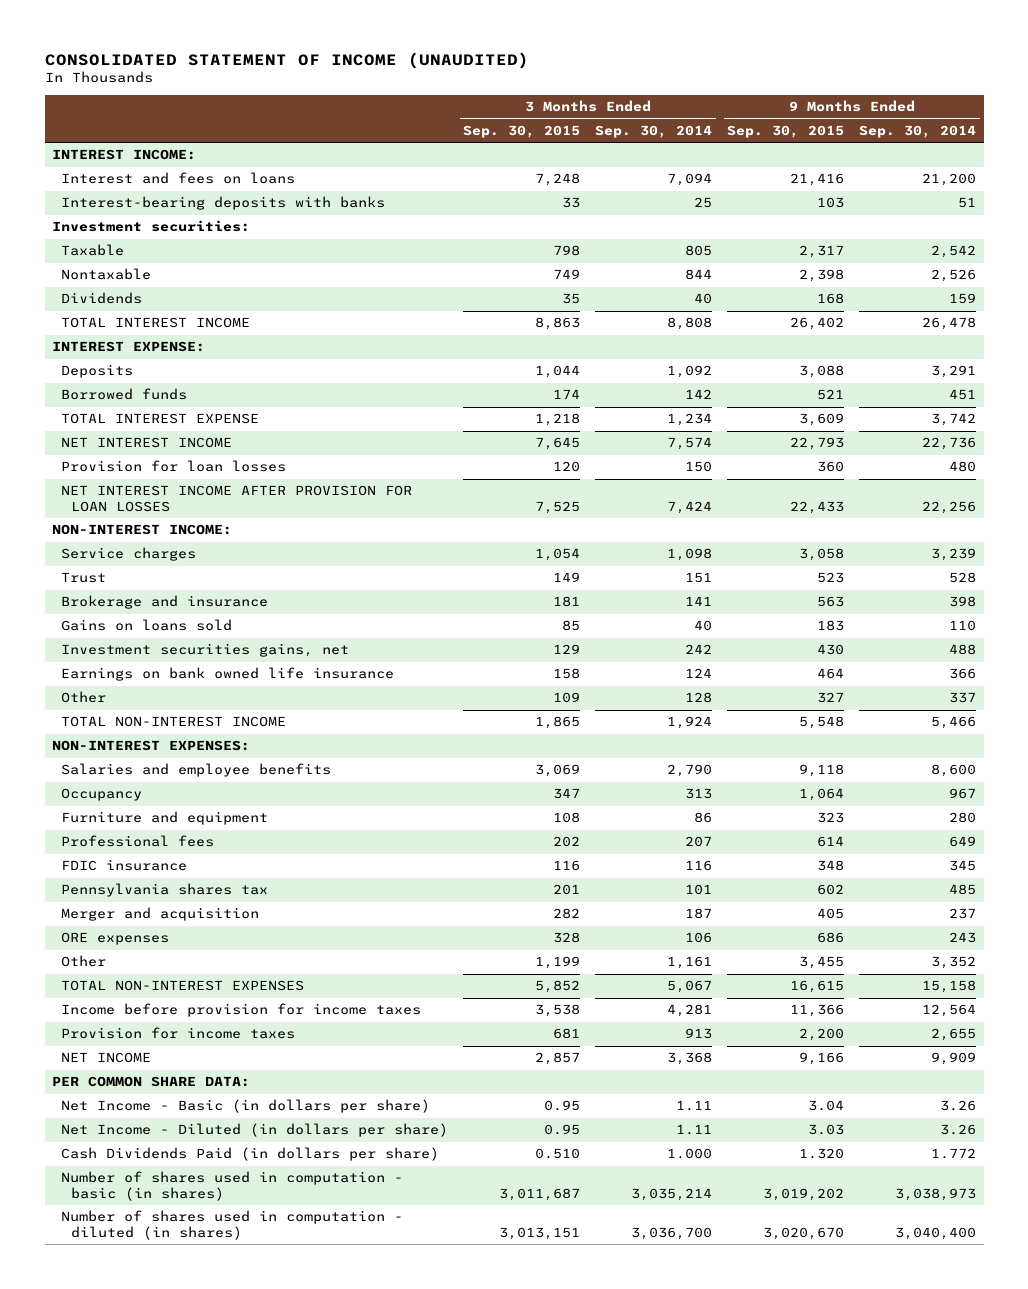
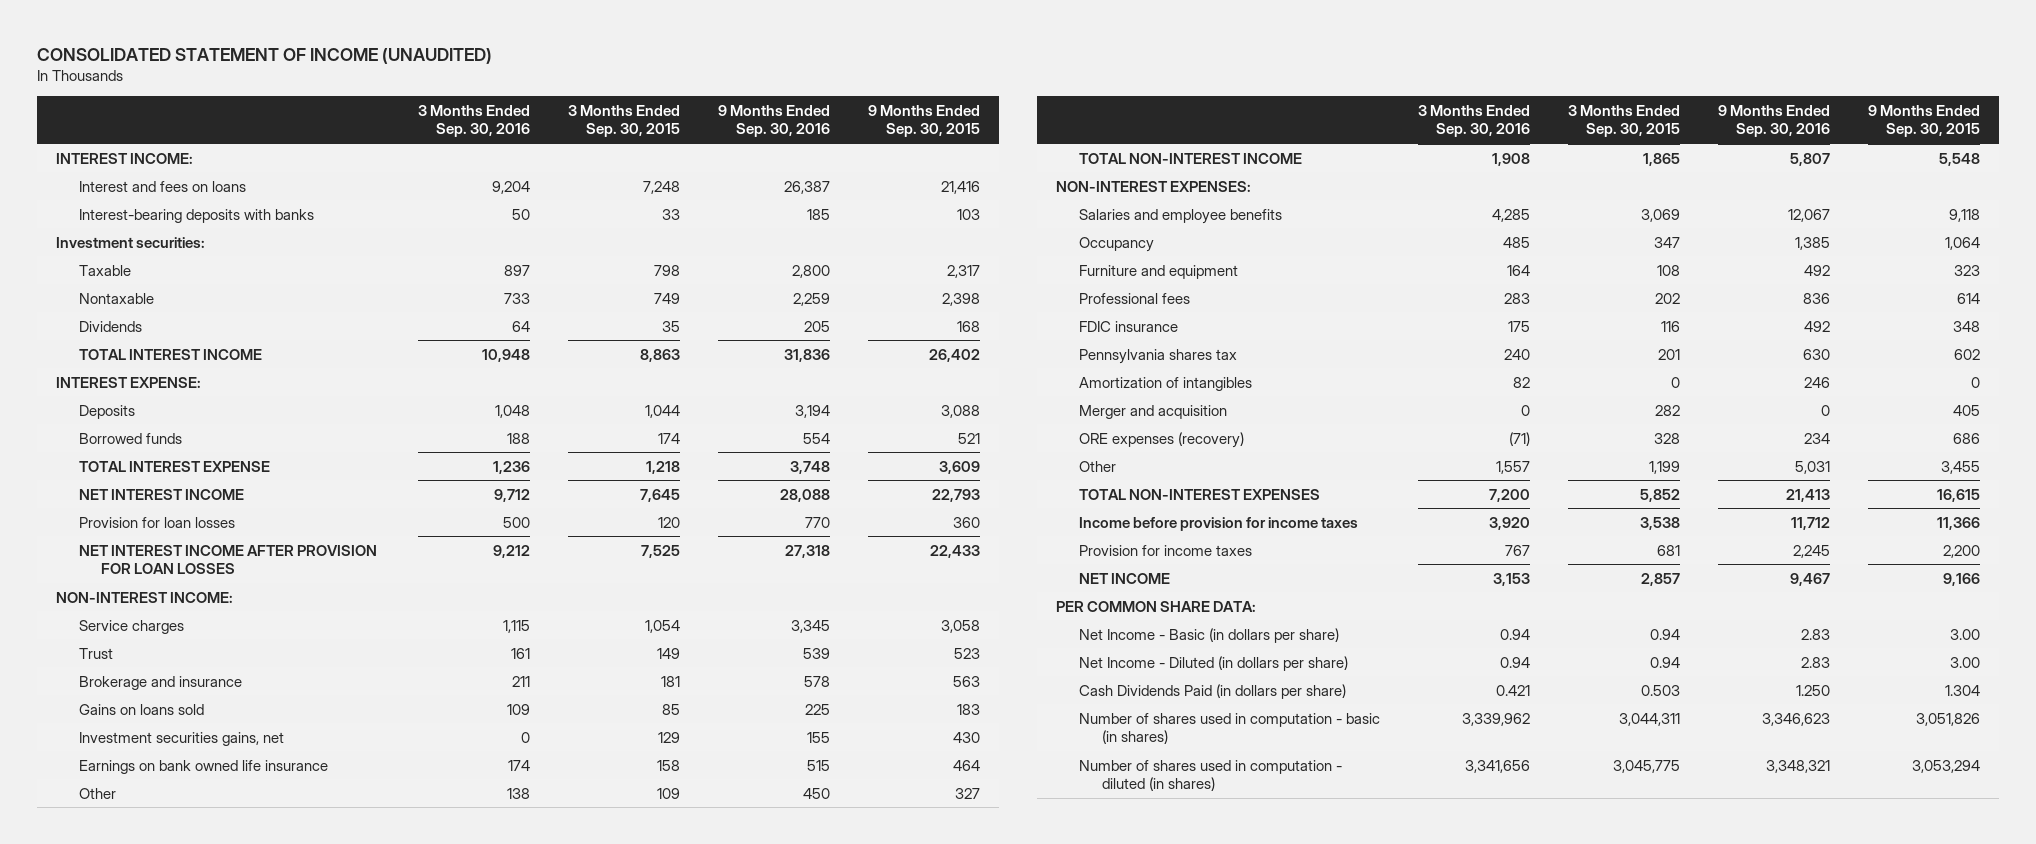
- | 3 Months Ended Sep. 30, 2015 | 3 Months Ended Sep. 30, 2014 | 9 Months Ended Sep. 30, 2015 | 9 Months Ended Sep. 30, 2014
+ | 3 Months Ended Sep. 30, 2016 | 3 Months Ended Sep. 30, 2015 | 9 Months Ended Sep. 30, 2016 | 9 Months Ended Sep. 30, 2015
+ Amortization of intangibles | 82 | 0 | 246 | 0
- ORE expenses | 328 | 106 | 686 | 243
+ ORE expenses (recovery) | (71) | 328 | 234 | 686
- Net Income - Basic (in dollars per share) | 0.95 | 1.11 | 3.04 | 3.26
- Net Income - Diluted (in dollars per share) | 0.95 | 1.11 | 3.03 | 3.26
- Cash Dividends Paid (in dollars per share) | 0.510 | 1.000 | 1.320 | 1.772
- Number of shares used in computation - basic (in shares) | 3,011,687 | 3,035,214 | 3,019,202 | 3,038,973
- Number of shares used in computation - diluted (in shares) | 3,013,151 | 3,036,700 | 3,020,670 | 3,040,400
+ Net Income - Basic (in dollars per share) | 0.94 | 0.94 | 2.83 | 3.00
+ Net Income - Diluted (in dollars per share) | 0.94 | 0.94 | 2.83 | 3.00
+ Cash Dividends Paid (in dollars per share) | 0.421 | 0.503 | 1.250 | 1.304
+ Number of shares used in computation - basic (in shares) | 3,339,962 | 3,044,311 | 3,346,623 | 3,051,826
+ Number of shares used in computation - diluted (in shares) | 3,341,656 | 3,045,775 | 3,348,321 | 3,053,294

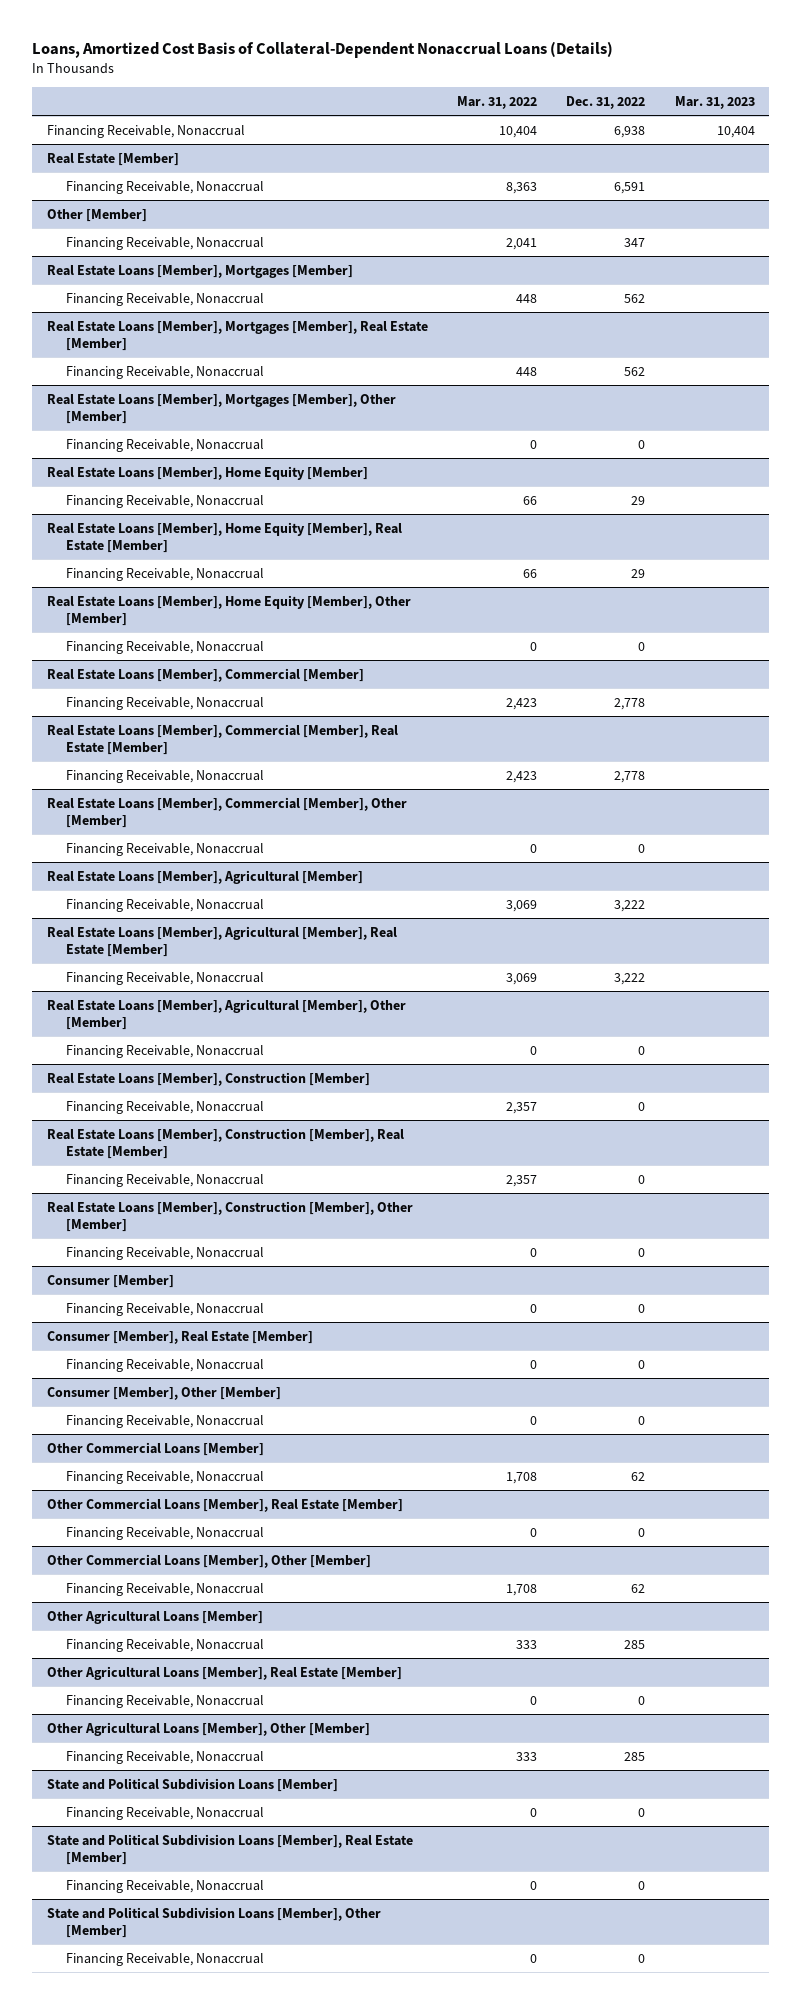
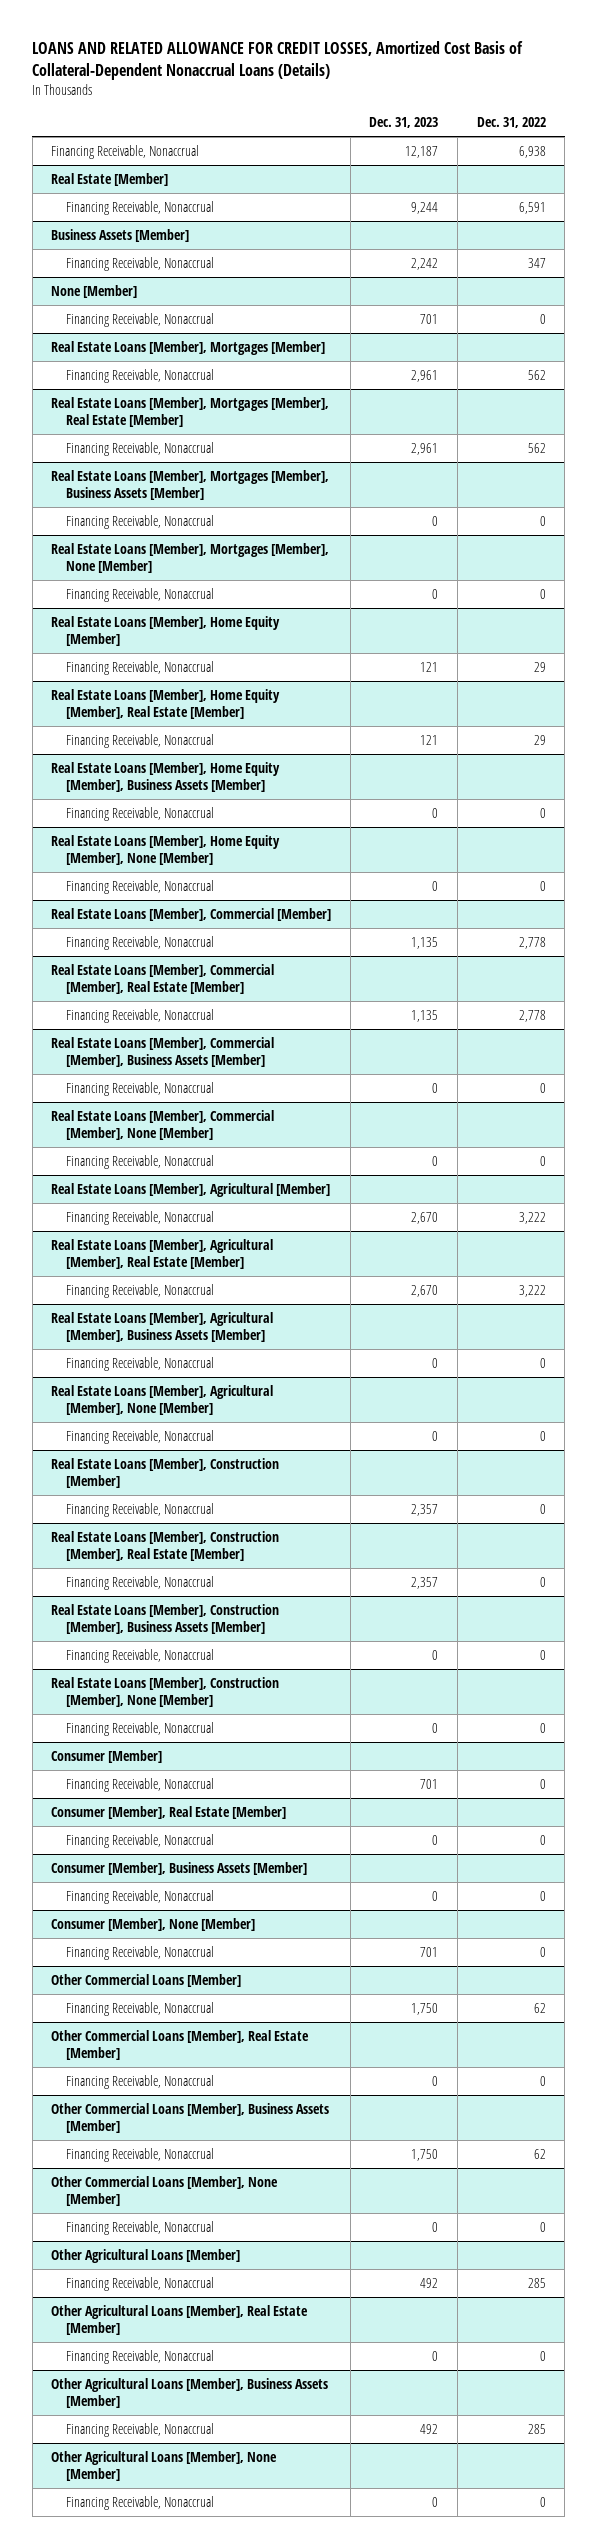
- Loans, Amortized Cost Basis of Collateral-Dependent Nonaccrual Loans (Details)
+ LOANS AND RELATED ALLOWANCE FOR CREDIT LOSSES, Amortized Cost Basis of Collateral-Dependent Nonaccrual Loans (Details)
- | Mar. 31, 2022 | Dec. 31, 2022 | Mar. 31, 2023
+ | Dec. 31, 2023 | Dec. 31, 2022
- Other [Member]
+ Business Assets [Member]
+ None [Member]
+ Financing Receivable, Nonaccrual | 701 | 0
- Real Estate Loans [Member], Mortgages [Member], Other [Member]
+ Real Estate Loans [Member], Mortgages [Member], Business Assets [Member]
+ Real Estate Loans [Member], Mortgages [Member], None [Member]
+ Financing Receivable, Nonaccrual | 0 | 0
- Real Estate Loans [Member], Home Equity [Member], Other [Member]
+ Real Estate Loans [Member], Home Equity [Member], Business Assets [Member]
+ Real Estate Loans [Member], Home Equity [Member], None [Member]
+ Financing Receivable, Nonaccrual | 0 | 0
- Real Estate Loans [Member], Commercial [Member], Other [Member]
+ Real Estate Loans [Member], Commercial [Member], Business Assets [Member]
+ Real Estate Loans [Member], Commercial [Member], None [Member]
+ Financing Receivable, Nonaccrual | 0 | 0
- Real Estate Loans [Member], Agricultural [Member], Other [Member]
+ Real Estate Loans [Member], Agricultural [Member], Business Assets [Member]
+ Real Estate Loans [Member], Agricultural [Member], None [Member]
+ Financing Receivable, Nonaccrual | 0 | 0
- Real Estate Loans [Member], Construction [Member], Other [Member]
+ Real Estate Loans [Member], Construction [Member], Business Assets [Member]
+ Real Estate Loans [Member], Construction [Member], None [Member]
+ Financing Receivable, Nonaccrual | 0 | 0
- Consumer [Member], Other [Member]
+ Consumer [Member], Business Assets [Member]
+ Consumer [Member], None [Member]
+ Financing Receivable, Nonaccrual | 701 | 0
- Other Commercial Loans [Member], Other [Member]
+ Other Commercial Loans [Member], Business Assets [Member]
+ Other Commercial Loans [Member], None [Member]
+ Financing Receivable, Nonaccrual | 0 | 0
- Other Agricultural Loans [Member], Other [Member]
+ Other Agricultural Loans [Member], Business Assets [Member]
- State and Political Subdivision Loans [Member]
- Financing Receivable, Nonaccrual | 0 | 0 |
- State and Political Subdivision Loans [Member], Real Estate [Member]
- Financing Receivable, Nonaccrual | 0 | 0 |
- State and Political Subdivision Loans [Member], Other [Member]
+ Other Agricultural Loans [Member], None [Member]

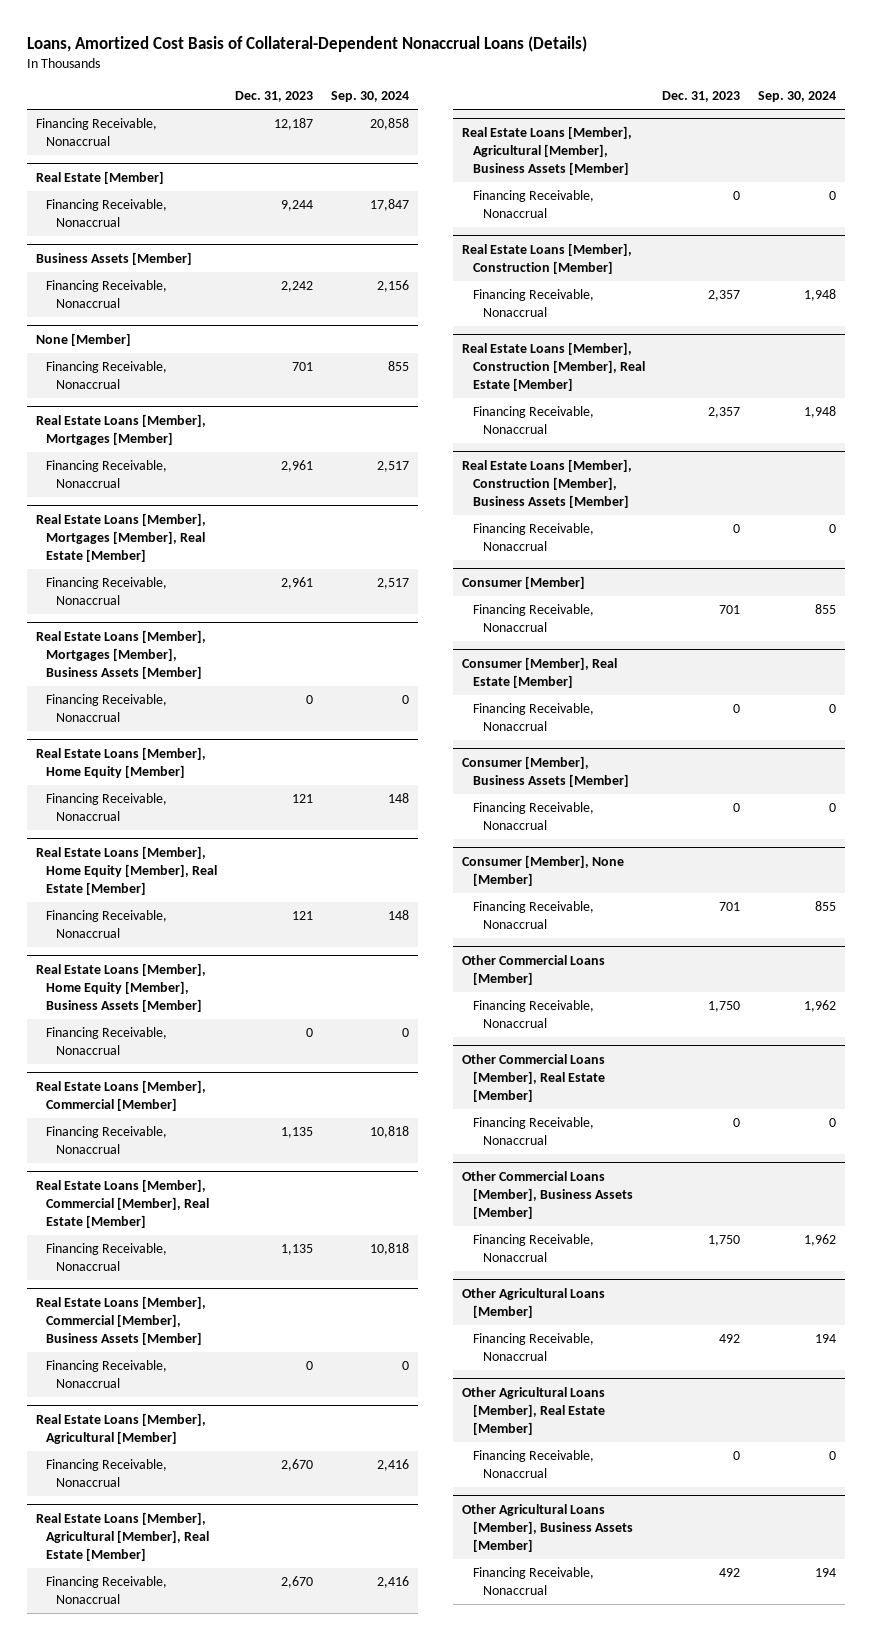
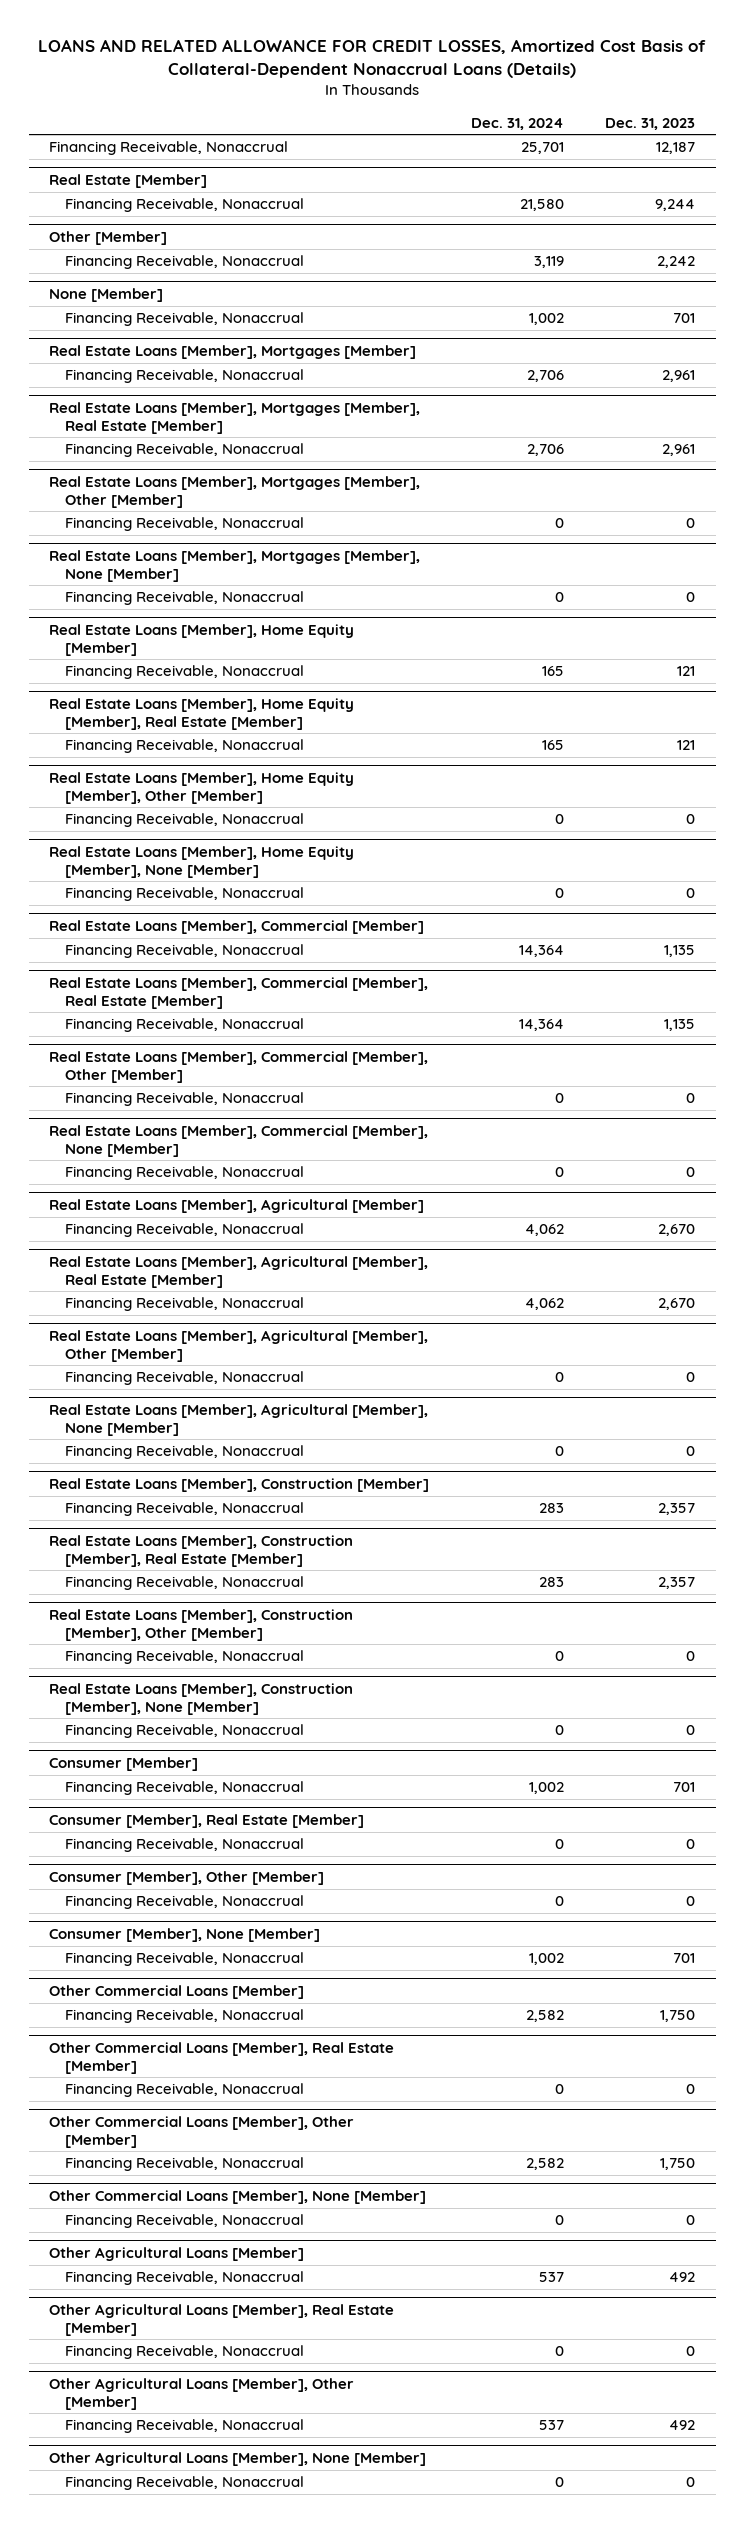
- Loans, Amortized Cost Basis of Collateral-Dependent Nonaccrual Loans (Details)
+ LOANS AND RELATED ALLOWANCE FOR CREDIT LOSSES, Amortized Cost Basis of Collateral-Dependent Nonaccrual Loans (Details)
- | Dec. 31, 2023 | Sep. 30, 2024
+ | Dec. 31, 2024 | Dec. 31, 2023
- Business Assets [Member]
+ Other [Member]
- Real Estate Loans [Member], Mortgages [Member], Business Assets [Member]
+ Real Estate Loans [Member], Mortgages [Member], Other [Member]
+ Real Estate Loans [Member], Mortgages [Member], None [Member]
+ Financing Receivable, Nonaccrual | 0 | 0
- Real Estate Loans [Member], Home Equity [Member], Business Assets [Member]
+ Real Estate Loans [Member], Home Equity [Member], Other [Member]
+ Real Estate Loans [Member], Home Equity [Member], None [Member]
+ Financing Receivable, Nonaccrual | 0 | 0
- Real Estate Loans [Member], Commercial [Member], Business Assets [Member]
+ Real Estate Loans [Member], Commercial [Member], Other [Member]
+ Real Estate Loans [Member], Commercial [Member], None [Member]
+ Financing Receivable, Nonaccrual | 0 | 0
- Real Estate Loans [Member], Agricultural [Member], Business Assets [Member]
+ Real Estate Loans [Member], Agricultural [Member], Other [Member]
+ Real Estate Loans [Member], Agricultural [Member], None [Member]
+ Financing Receivable, Nonaccrual | 0 | 0
- Real Estate Loans [Member], Construction [Member], Business Assets [Member]
+ Real Estate Loans [Member], Construction [Member], Other [Member]
+ Real Estate Loans [Member], Construction [Member], None [Member]
+ Financing Receivable, Nonaccrual | 0 | 0
- Consumer [Member], Business Assets [Member]
+ Consumer [Member], Other [Member]
- Other Commercial Loans [Member], Business Assets [Member]
+ Other Commercial Loans [Member], Other [Member]
+ Other Commercial Loans [Member], None [Member]
+ Financing Receivable, Nonaccrual | 0 | 0
- Other Agricultural Loans [Member], Business Assets [Member]
+ Other Agricultural Loans [Member], Other [Member]
+ Other Agricultural Loans [Member], None [Member]
+ Financing Receivable, Nonaccrual | 0 | 0

